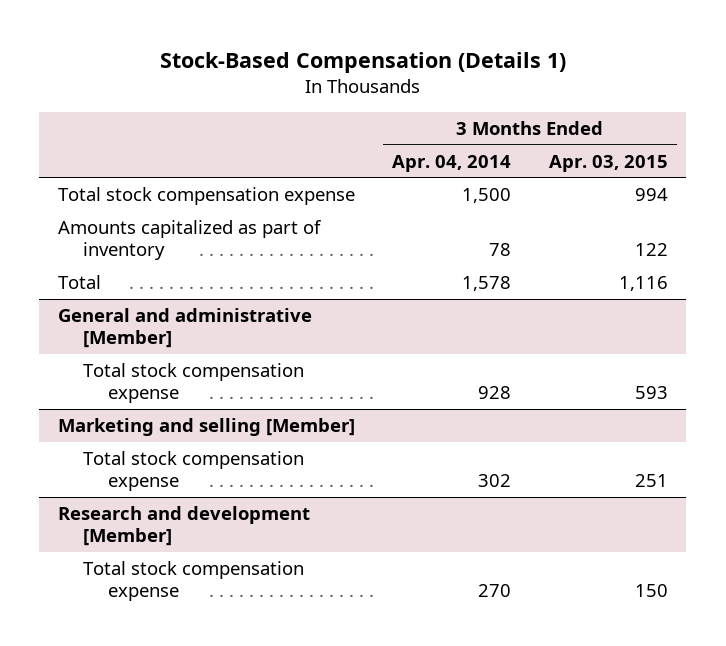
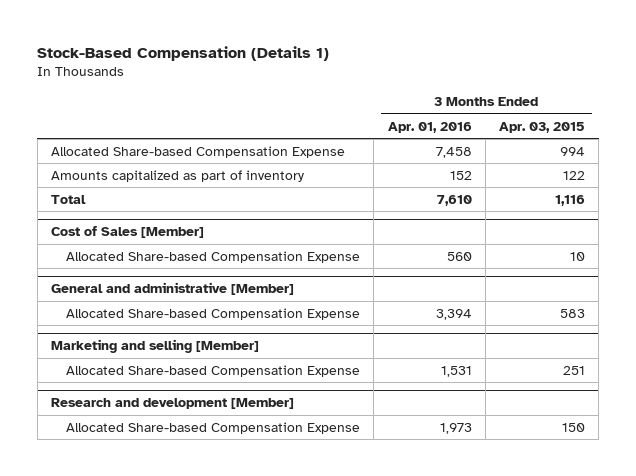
- | 3 Months Ended Apr. 04, 2014 | 3 Months Ended Apr. 03, 2015
+ | 3 Months Ended Apr. 01, 2016 | 3 Months Ended Apr. 03, 2015
- Total stock compensation expense | 1,500 | 994
+ Allocated Share-based Compensation Expense | 7,458 | 994
+ Cost of Sales [Member]
+ Allocated Share-based Compensation Expense | 560 | 10
@ General and administrative [Member]
- Total stock compensation expense | 928 | 593
+ Allocated Share-based Compensation Expense | 3,394 | 583
@ Marketing and selling [Member]
- Total stock compensation expense | 302 | 251
+ Allocated Share-based Compensation Expense | 1,531 | 251
@ Research and development [Member]
- Total stock compensation expense | 270 | 150
+ Allocated Share-based Compensation Expense | 1,973 | 150

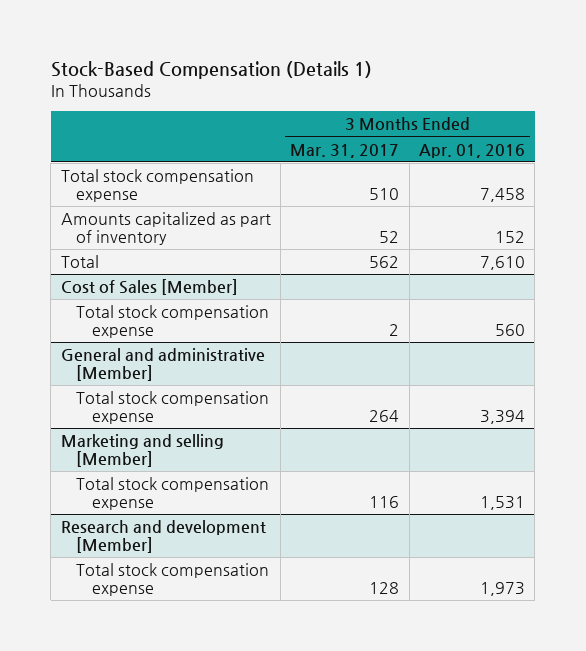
- | 3 Months Ended Apr. 01, 2016 | 3 Months Ended Apr. 03, 2015
+ | 3 Months Ended Mar. 31, 2017 | 3 Months Ended Apr. 01, 2016
- Allocated Share-based Compensation Expense | 7,458 | 994
+ Total stock compensation expense | 510 | 7,458
@ Cost of Sales [Member]
- Allocated Share-based Compensation Expense | 560 | 10
+ Total stock compensation expense | 2 | 560
@ General and administrative [Member]
- Allocated Share-based Compensation Expense | 3,394 | 583
+ Total stock compensation expense | 264 | 3,394
@ Marketing and selling [Member]
- Allocated Share-based Compensation Expense | 1,531 | 251
+ Total stock compensation expense | 116 | 1,531
@ Research and development [Member]
- Allocated Share-based Compensation Expense | 1,973 | 150
+ Total stock compensation expense | 128 | 1,973

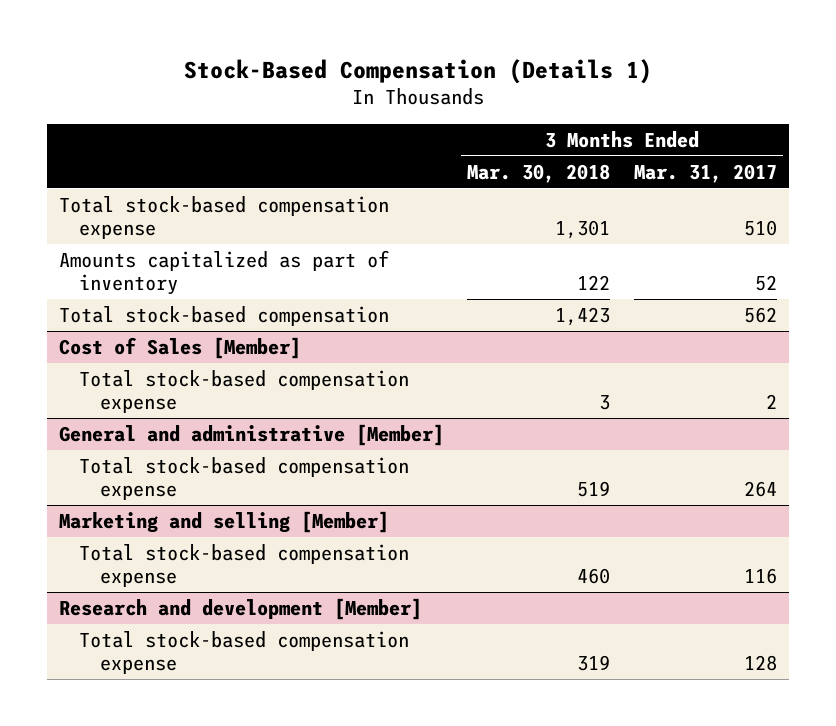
- | 3 Months Ended Mar. 31, 2017 | 3 Months Ended Apr. 01, 2016
+ | 3 Months Ended Mar. 30, 2018 | 3 Months Ended Mar. 31, 2017
- Total stock compensation expense | 510 | 7,458
+ Total stock-based compensation expense | 1,301 | 510
- Total | 562 | 7,610
+ Total stock-based compensation | 1,423 | 562
@ Cost of Sales [Member]
- Total stock compensation expense | 2 | 560
+ Total stock-based compensation expense | 3 | 2
@ General and administrative [Member]
- Total stock compensation expense | 264 | 3,394
+ Total stock-based compensation expense | 519 | 264
@ Marketing and selling [Member]
- Total stock compensation expense | 116 | 1,531
+ Total stock-based compensation expense | 460 | 116
@ Research and development [Member]
- Total stock compensation expense | 128 | 1,973
+ Total stock-based compensation expense | 319 | 128

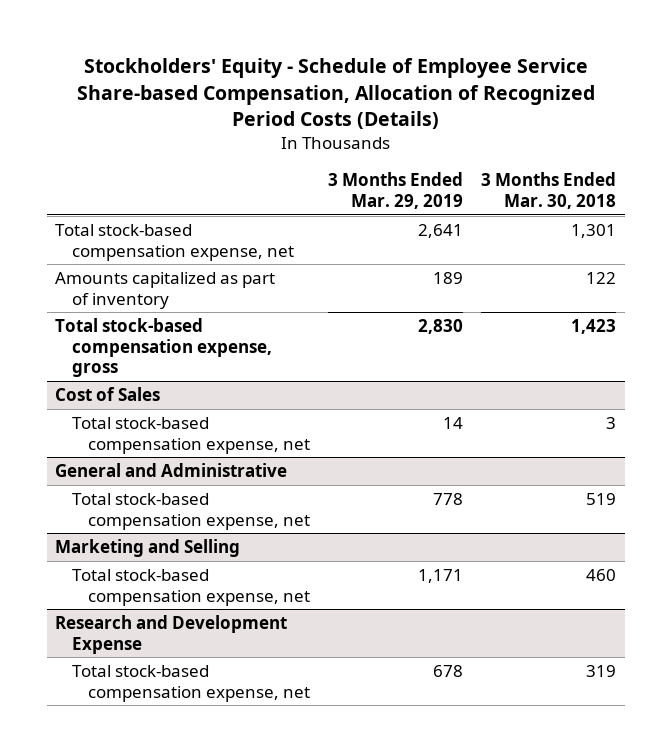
- Stock-Based Compensation (Details 1)
+ Stockholders' Equity - Schedule of Employee Service Share-based Compensation, Allocation of Recognized Period Costs (Details)
- | 3 Months Ended Mar. 30, 2018 | 3 Months Ended Mar. 31, 2017
+ | 3 Months Ended Mar. 29, 2019 | 3 Months Ended Mar. 30, 2018
- Total stock-based compensation expense | 1,301 | 510
+ Total stock-based compensation expense, net | 2,641 | 1,301
- Total stock-based compensation | 1,423 | 562
- Cost of Sales [Member]
- Total stock-based compensation expense | 3 | 2
- General and administrative [Member]
- Total stock-based compensation expense | 519 | 264
- Marketing and selling [Member]
- Total stock-based compensation expense | 460 | 116
- Research and development [Member]
- Total stock-based compensation expense | 319 | 128
+ Total stock-based compensation expense, gross | 2,830 | 1,423
+ Cost of Sales
+ Total stock-based compensation expense, net | 14 | 3
+ General and Administrative
+ Total stock-based compensation expense, net | 778 | 519
+ Marketing and Selling
+ Total stock-based compensation expense, net | 1,171 | 460
+ Research and Development Expense
+ Total stock-based compensation expense, net | 678 | 319

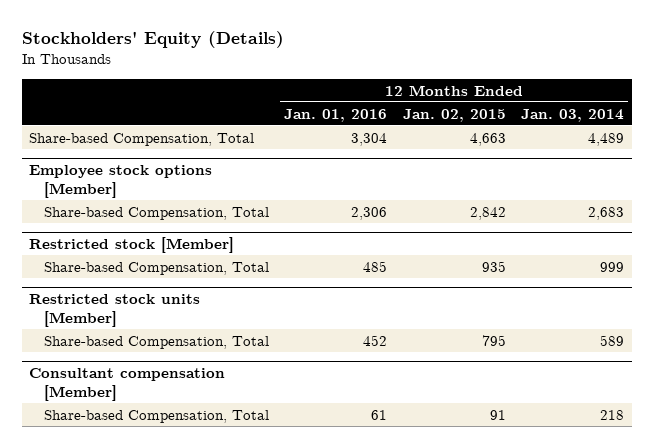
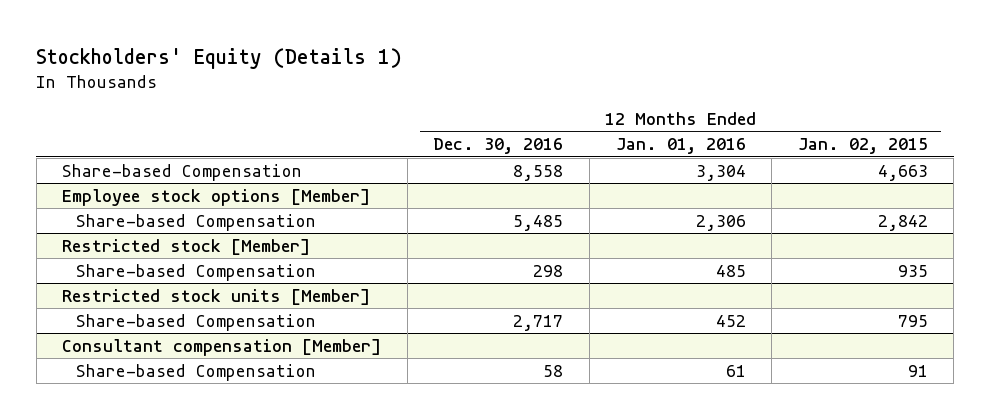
- Stockholders' Equity (Details)
+ Stockholders' Equity (Details 1)
- | 12 Months Ended Jan. 01, 2016 | 12 Months Ended Jan. 02, 2015 | 12 Months Ended Jan. 03, 2014
+ | 12 Months Ended Dec. 30, 2016 | 12 Months Ended Jan. 01, 2016 | 12 Months Ended Jan. 02, 2015
- Share-based Compensation, Total | 3,304 | 4,663 | 4,489
+ Share-based Compensation | 8,558 | 3,304 | 4,663
@ Employee stock options [Member]
- Share-based Compensation, Total | 2,306 | 2,842 | 2,683
+ Share-based Compensation | 5,485 | 2,306 | 2,842
@ Restricted stock [Member]
- Share-based Compensation, Total | 485 | 935 | 999
+ Share-based Compensation | 298 | 485 | 935
@ Restricted stock units [Member]
- Share-based Compensation, Total | 452 | 795 | 589
+ Share-based Compensation | 2,717 | 452 | 795
@ Consultant compensation [Member]
- Share-based Compensation, Total | 61 | 91 | 218
+ Share-based Compensation | 58 | 61 | 91

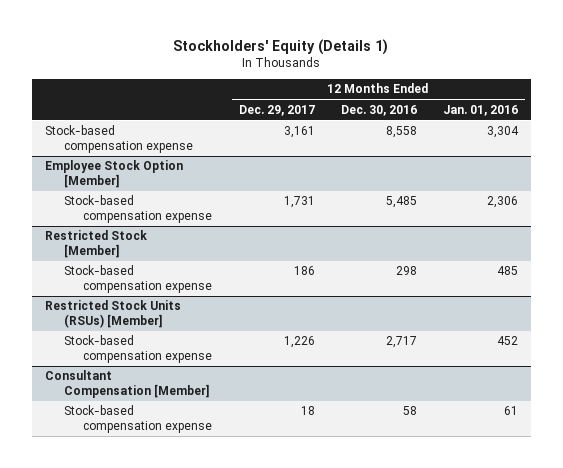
- | 12 Months Ended Dec. 30, 2016 | 12 Months Ended Jan. 01, 2016 | 12 Months Ended Jan. 02, 2015
+ | 12 Months Ended Dec. 29, 2017 | 12 Months Ended Dec. 30, 2016 | 12 Months Ended Jan. 01, 2016
- Share-based Compensation | 8,558 | 3,304 | 4,663
- Employee stock options [Member]
- Share-based Compensation | 5,485 | 2,306 | 2,842
- Restricted stock [Member]
- Share-based Compensation | 298 | 485 | 935
- Restricted stock units [Member]
- Share-based Compensation | 2,717 | 452 | 795
- Consultant compensation [Member]
- Share-based Compensation | 58 | 61 | 91
+ Stock-based compensation expense | 3,161 | 8,558 | 3,304
+ Employee Stock Option [Member]
+ Stock-based compensation expense | 1,731 | 5,485 | 2,306
+ Restricted Stock [Member]
+ Stock-based compensation expense | 186 | 298 | 485
+ Restricted Stock Units (RSUs) [Member]
+ Stock-based compensation expense | 1,226 | 2,717 | 452
+ Consultant Compensation [Member]
+ Stock-based compensation expense | 18 | 58 | 61

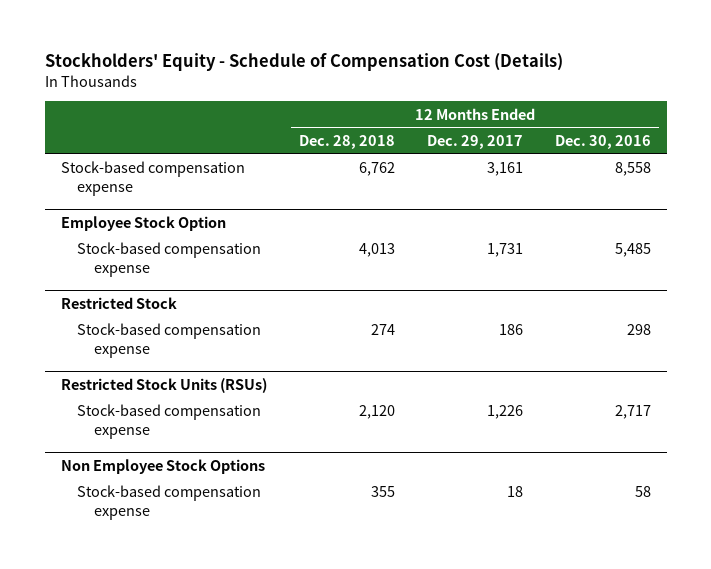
- Stockholders' Equity (Details 1)
+ Stockholders' Equity - Schedule of Compensation Cost (Details)
- | 12 Months Ended Dec. 29, 2017 | 12 Months Ended Dec. 30, 2016 | 12 Months Ended Jan. 01, 2016
+ | 12 Months Ended Dec. 28, 2018 | 12 Months Ended Dec. 29, 2017 | 12 Months Ended Dec. 30, 2016
- Employee Stock Option [Member]
+ Employee Stock Option
- Restricted Stock [Member]
+ Restricted Stock
- Restricted Stock Units (RSUs) [Member]
+ Restricted Stock Units (RSUs)
- Consultant Compensation [Member]
+ Non Employee Stock Options

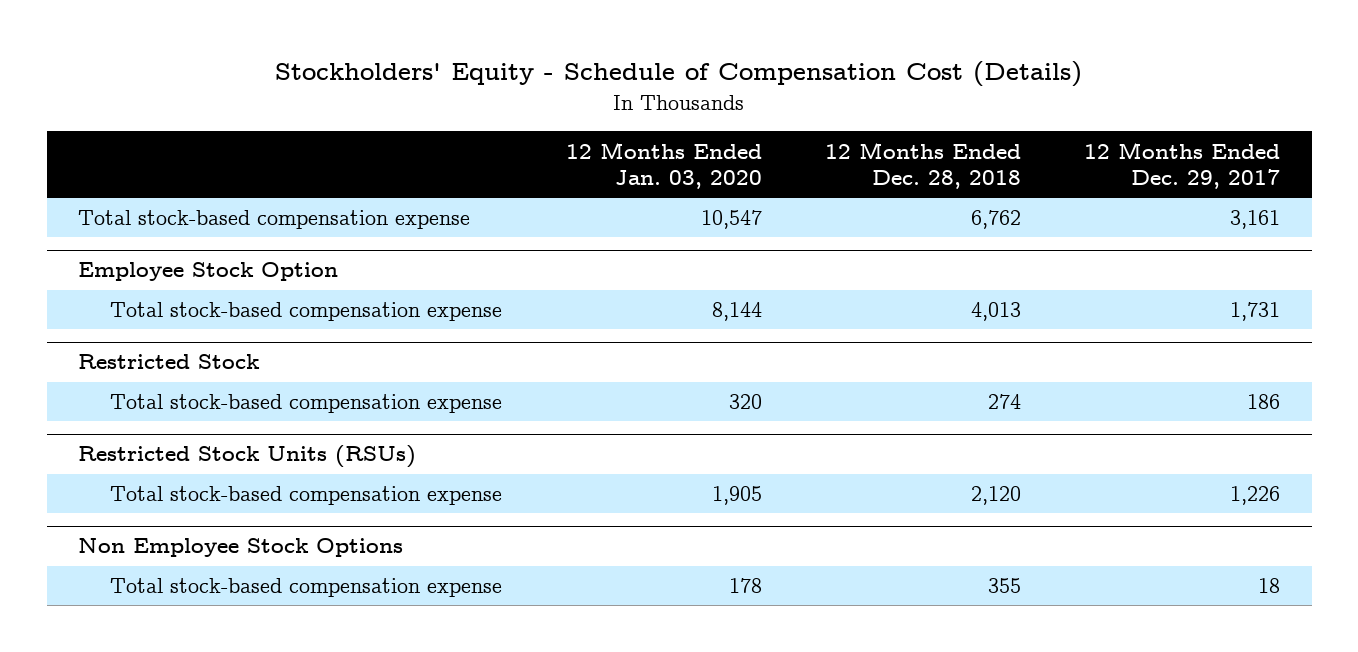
- | 12 Months Ended Dec. 28, 2018 | 12 Months Ended Dec. 29, 2017 | 12 Months Ended Dec. 30, 2016
+ | 12 Months Ended Jan. 03, 2020 | 12 Months Ended Dec. 28, 2018 | 12 Months Ended Dec. 29, 2017
- Stock-based compensation expense | 6,762 | 3,161 | 8,558
+ Total stock-based compensation expense | 10,547 | 6,762 | 3,161
@ Employee Stock Option
- Stock-based compensation expense | 4,013 | 1,731 | 5,485
+ Total stock-based compensation expense | 8,144 | 4,013 | 1,731
@ Restricted Stock
- Stock-based compensation expense | 274 | 186 | 298
+ Total stock-based compensation expense | 320 | 274 | 186
@ Restricted Stock Units (RSUs)
- Stock-based compensation expense | 2,120 | 1,226 | 2,717
+ Total stock-based compensation expense | 1,905 | 2,120 | 1,226
@ Non Employee Stock Options
- Stock-based compensation expense | 355 | 18 | 58
+ Total stock-based compensation expense | 178 | 355 | 18

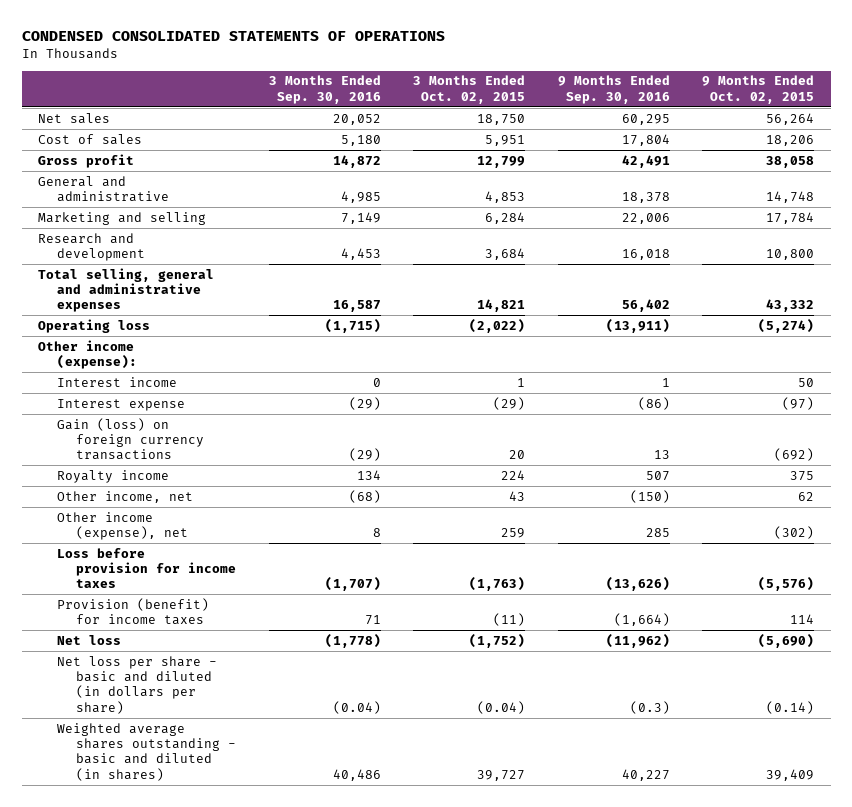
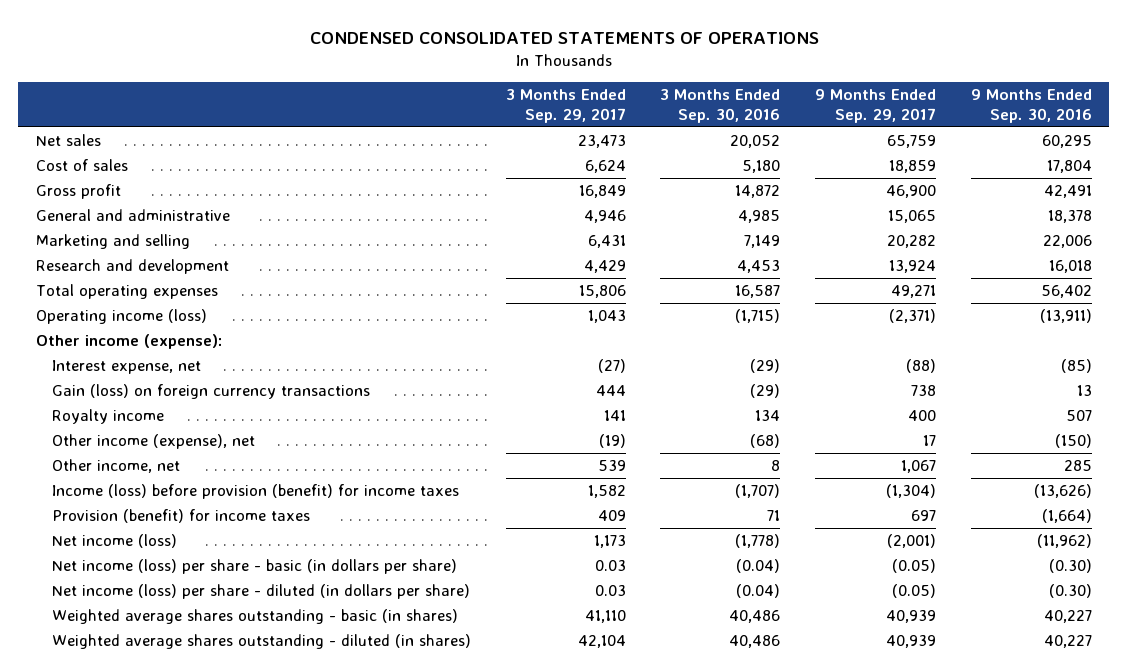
- | 3 Months Ended Sep. 30, 2016 | 3 Months Ended Oct. 02, 2015 | 9 Months Ended Sep. 30, 2016 | 9 Months Ended Oct. 02, 2015
+ | 3 Months Ended Sep. 29, 2017 | 3 Months Ended Sep. 30, 2016 | 9 Months Ended Sep. 29, 2017 | 9 Months Ended Sep. 30, 2016
- Total selling, general and administrative expenses | 16,587 | 14,821 | 56,402 | 43,332
- Operating loss | (1,715) | (2,022) | (13,911) | (5,274)
+ Total operating expenses | 15,806 | 16,587 | 49,271 | 56,402
+ Operating income (loss) | 1,043 | (1,715) | (2,371) | (13,911)
- Interest income | 0 | 1 | 1 | 50
- Interest expense | (29) | (29) | (86) | (97)
+ Interest expense, net | (27) | (29) | (88) | (85)
- Other income, net | (68) | 43 | (150) | 62
- Other income (expense), net | 8 | 259 | 285 | (302)
- Loss before provision for income taxes | (1,707) | (1,763) | (13,626) | (5,576)
+ Other income (expense), net | (19) | (68) | 17 | (150)
+ Other income, net | 539 | 8 | 1,067 | 285
+ Income (loss) before provision (benefit) for income taxes | 1,582 | (1,707) | (1,304) | (13,626)
- Net loss | (1,778) | (1,752) | (11,962) | (5,690)
- Net loss per share - basic and diluted (in dollars per share) | (0.04) | (0.04) | (0.3) | (0.14)
- Weighted average shares outstanding - basic and diluted (in shares) | 40,486 | 39,727 | 40,227 | 39,409
+ Net income (loss) | 1,173 | (1,778) | (2,001) | (11,962)
+ Net income (loss) per share - basic (in dollars per share) | 0.03 | (0.04) | (0.05) | (0.30)
+ Net income (loss) per share - diluted (in dollars per share) | 0.03 | (0.04) | (0.05) | (0.30)
+ Weighted average shares outstanding - basic (in shares) | 41,110 | 40,486 | 40,939 | 40,227
+ Weighted average shares outstanding - diluted (in shares) | 42,104 | 40,486 | 40,939 | 40,227

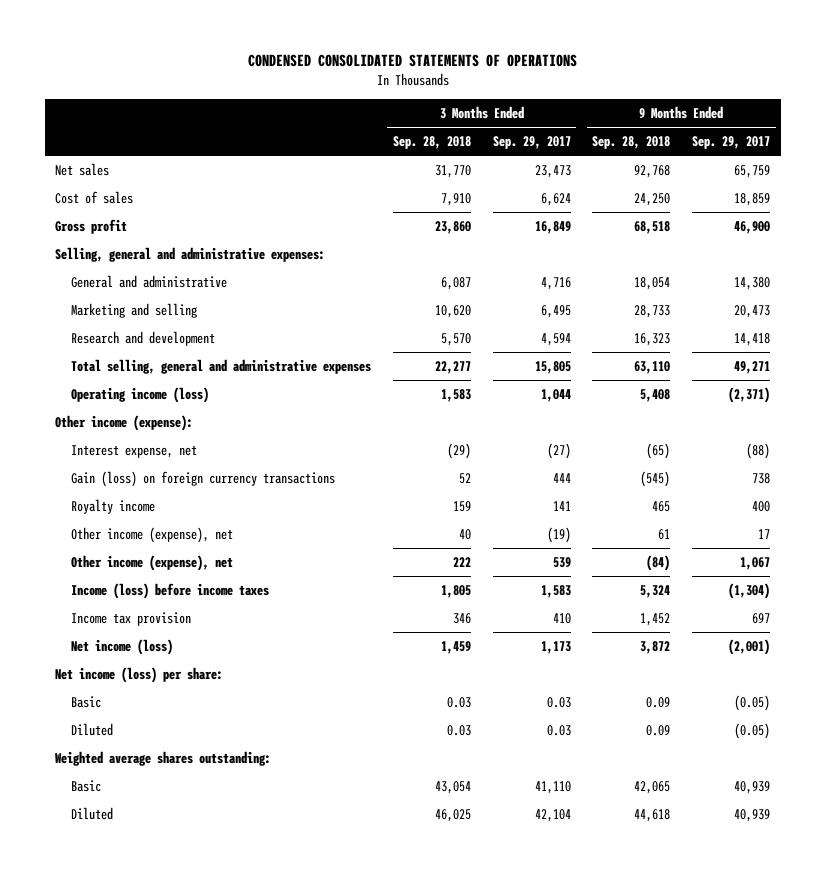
- | 3 Months Ended Sep. 29, 2017 | 3 Months Ended Sep. 30, 2016 | 9 Months Ended Sep. 29, 2017 | 9 Months Ended Sep. 30, 2016
+ | 3 Months Ended Sep. 28, 2018 | 3 Months Ended Sep. 29, 2017 | 9 Months Ended Sep. 28, 2018 | 9 Months Ended Sep. 29, 2017
- General and administrative | 4,946 | 4,985 | 15,065 | 18,378
- Marketing and selling | 6,431 | 7,149 | 20,282 | 22,006
- Research and development | 4,429 | 4,453 | 13,924 | 16,018
- Total operating expenses | 15,806 | 16,587 | 49,271 | 56,402
- Operating income (loss) | 1,043 | (1,715) | (2,371) | (13,911)
+ Selling, general and administrative expenses:
+ General and administrative | 6,087 | 4,716 | 18,054 | 14,380
+ Marketing and selling | 10,620 | 6,495 | 28,733 | 20,473
+ Research and development | 5,570 | 4,594 | 16,323 | 14,418
+ Total selling, general and administrative expenses | 22,277 | 15,805 | 63,110 | 49,271
+ Operating income (loss) | 1,583 | 1,044 | 5,408 | (2,371)
- Other income, net | 539 | 8 | 1,067 | 285
- Income (loss) before provision (benefit) for income taxes | 1,582 | (1,707) | (1,304) | (13,626)
- Provision (benefit) for income taxes | 409 | 71 | 697 | (1,664)
+ Other income (expense), net | 222 | 539 | (84) | 1,067
+ Income (loss) before income taxes | 1,805 | 1,583 | 5,324 | (1,304)
+ Income tax provision | 346 | 410 | 1,452 | 697
- Net income (loss) per share - basic (in dollars per share) | 0.03 | (0.04) | (0.05) | (0.30)
- Net income (loss) per share - diluted (in dollars per share) | 0.03 | (0.04) | (0.05) | (0.30)
- Weighted average shares outstanding - basic (in shares) | 41,110 | 40,486 | 40,939 | 40,227
- Weighted average shares outstanding - diluted (in shares) | 42,104 | 40,486 | 40,939 | 40,227
+ Net income (loss) per share:
+ Basic | 0.03 | 0.03 | 0.09 | (0.05)
+ Diluted | 0.03 | 0.03 | 0.09 | (0.05)
+ Weighted average shares outstanding:
+ Basic | 43,054 | 41,110 | 42,065 | 40,939
+ Diluted | 46,025 | 42,104 | 44,618 | 40,939

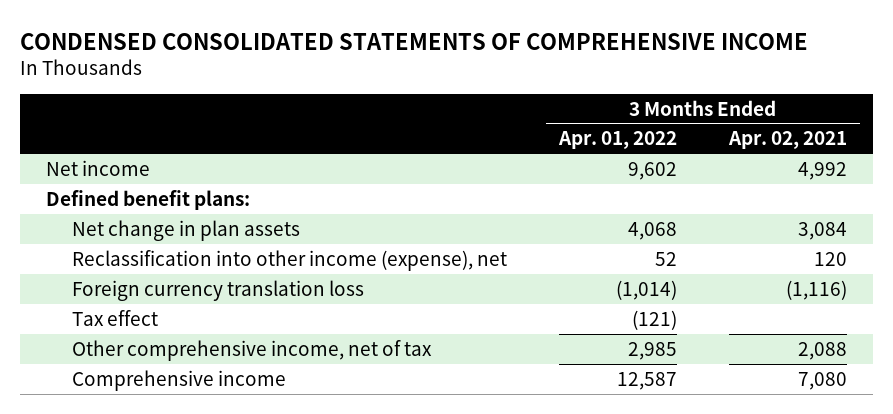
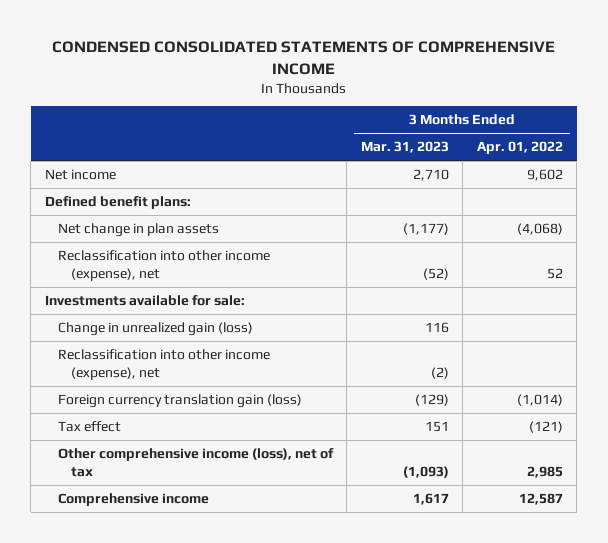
- | 3 Months Ended Apr. 01, 2022 | 3 Months Ended Apr. 02, 2021
+ | 3 Months Ended Mar. 31, 2023 | 3 Months Ended Apr. 01, 2022
- Net change in plan assets | 4,068 | 3,084
+ Net change in plan assets | (1,177) | (4,068)
- Foreign currency translation loss | (1,014) | (1,116)
+ Investments available for sale:
+ Change in unrealized gain (loss) | 116 |
+ Reclassification into other income (expense), net | (2) |
+ Foreign currency translation gain (loss) | (129) | (1,014)
- Other comprehensive income, net of tax | 2,985 | 2,088
+ Other comprehensive income (loss), net of tax | (1,093) | 2,985

